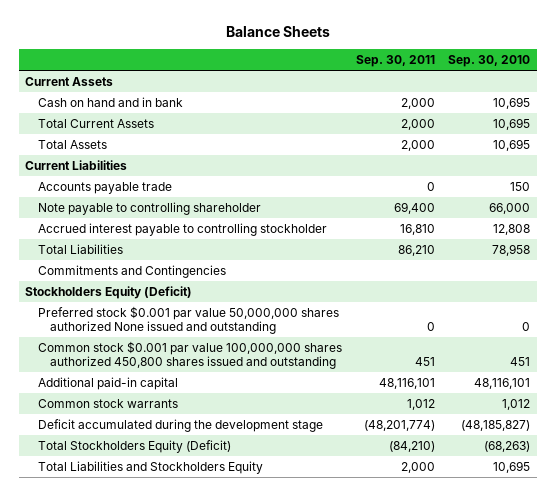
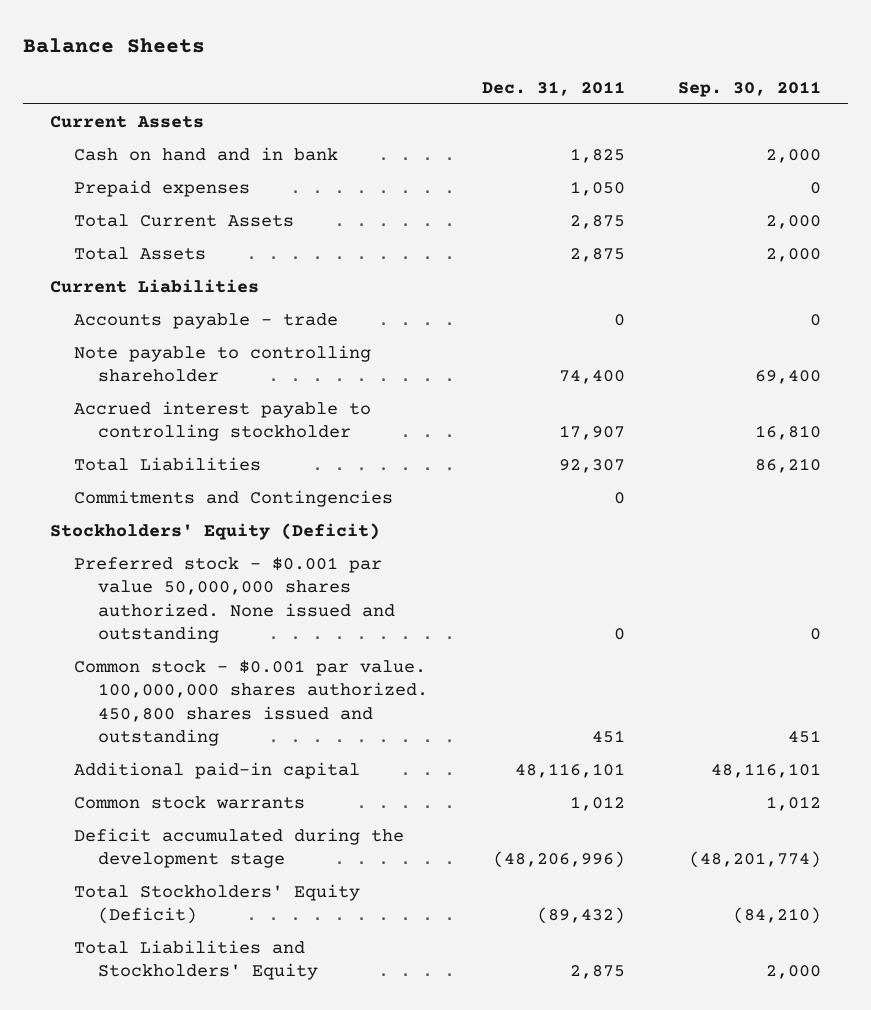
- | Sep. 30, 2011 | Sep. 30, 2010
+ | Dec. 31, 2011 | Sep. 30, 2011
+ Prepaid expenses | 1,050 | 0
- Accounts payable trade | 0 | 150
+ Accounts payable - trade | 0 | 0
- Stockholders Equity (Deficit)
- Preferred stock $0.001 par value 50,000,000 shares authorized None issued and outstanding | 0 | 0
- Common stock $0.001 par value 100,000,000 shares authorized 450,800 shares issued and outstanding | 451 | 451
+ Stockholders' Equity (Deficit)
+ Preferred stock - $0.001 par value 50,000,000 shares authorized. None issued and outstanding | 0 | 0
+ Common stock - $0.001 par value. 100,000,000 shares authorized. 450,800 shares issued and outstanding | 451 | 451
- Total Stockholders Equity (Deficit) | (84,210) | (68,263)
- Total Liabilities and Stockholders Equity | 2,000 | 10,695
+ Total Stockholders' Equity (Deficit) | (89,432) | (84,210)
+ Total Liabilities and Stockholders' Equity | 2,875 | 2,000

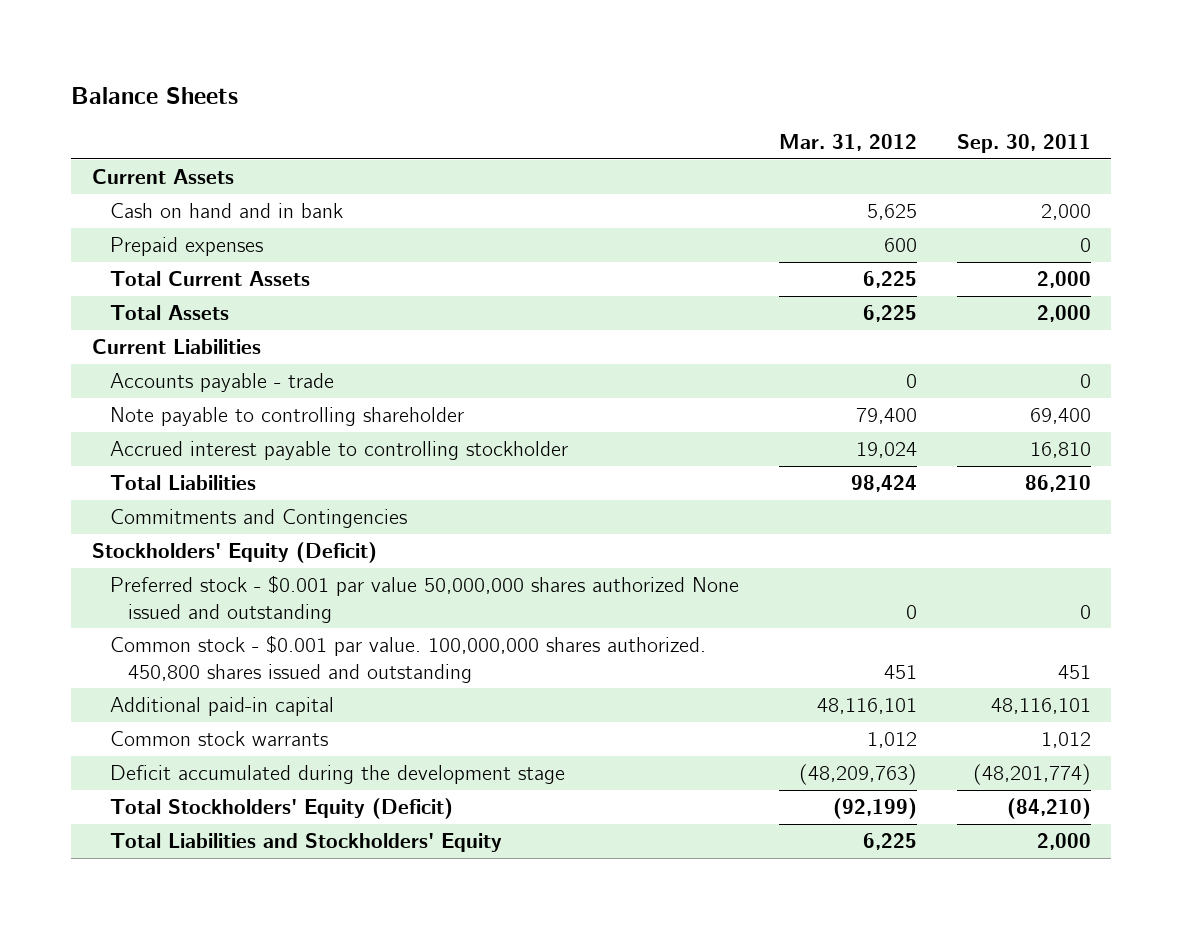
- | Dec. 31, 2011 | Sep. 30, 2011
+ | Mar. 31, 2012 | Sep. 30, 2011
- Preferred stock - $0.001 par value 50,000,000 shares authorized. None issued and outstanding | 0 | 0
+ Preferred stock - $0.001 par value 50,000,000 shares authorized None issued and outstanding | 0 | 0

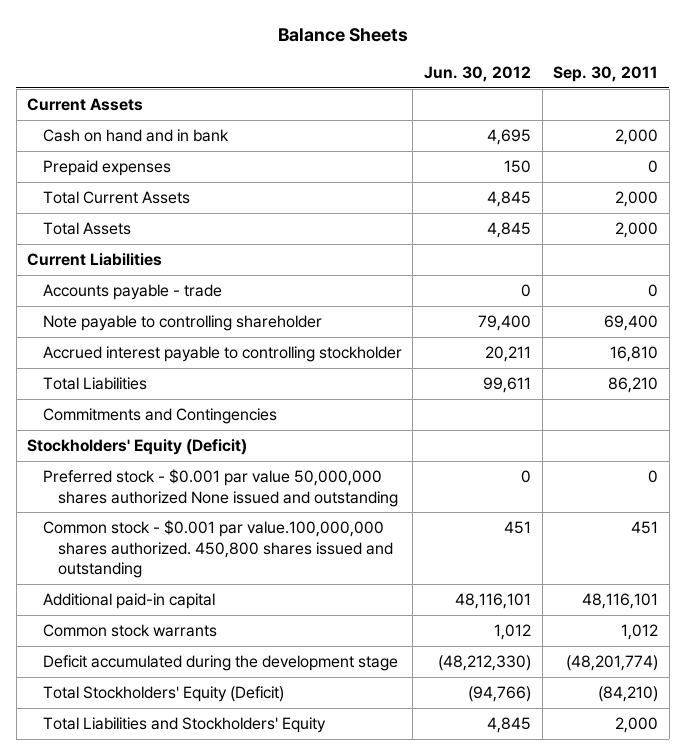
- | Mar. 31, 2012 | Sep. 30, 2011
+ | Jun. 30, 2012 | Sep. 30, 2011
- Common stock - $0.001 par value. 100,000,000 shares authorized. 450,800 shares issued and outstanding | 451 | 451
+ Common stock - $0.001 par value.100,000,000 shares authorized. 450,800 shares issued and outstanding | 451 | 451

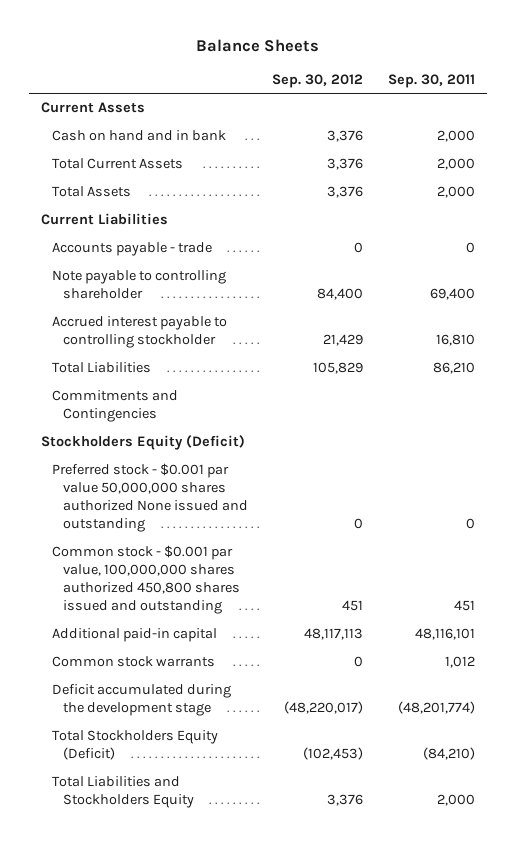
- | Jun. 30, 2012 | Sep. 30, 2011
+ | Sep. 30, 2012 | Sep. 30, 2011
- Prepaid expenses | 150 | 0
- Stockholders' Equity (Deficit)
+ Stockholders Equity (Deficit)
- Common stock - $0.001 par value.100,000,000 shares authorized. 450,800 shares issued and outstanding | 451 | 451
+ Common stock - $0.001 par value, 100,000,000 shares authorized 450,800 shares issued and outstanding | 451 | 451
- Total Stockholders' Equity (Deficit) | (94,766) | (84,210)
- Total Liabilities and Stockholders' Equity | 4,845 | 2,000
+ Total Stockholders Equity (Deficit) | (102,453) | (84,210)
+ Total Liabilities and Stockholders Equity | 3,376 | 2,000

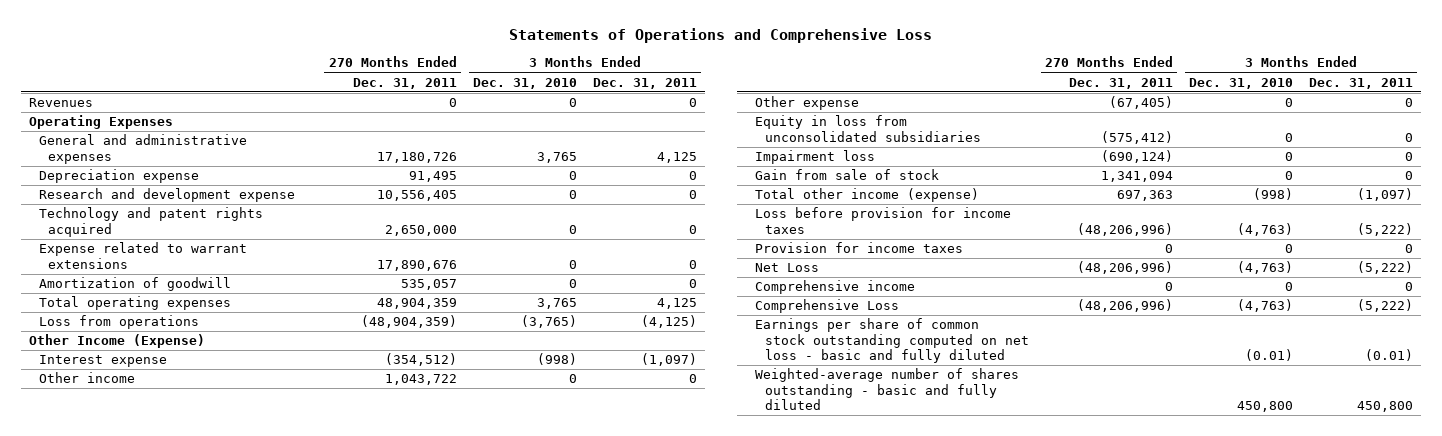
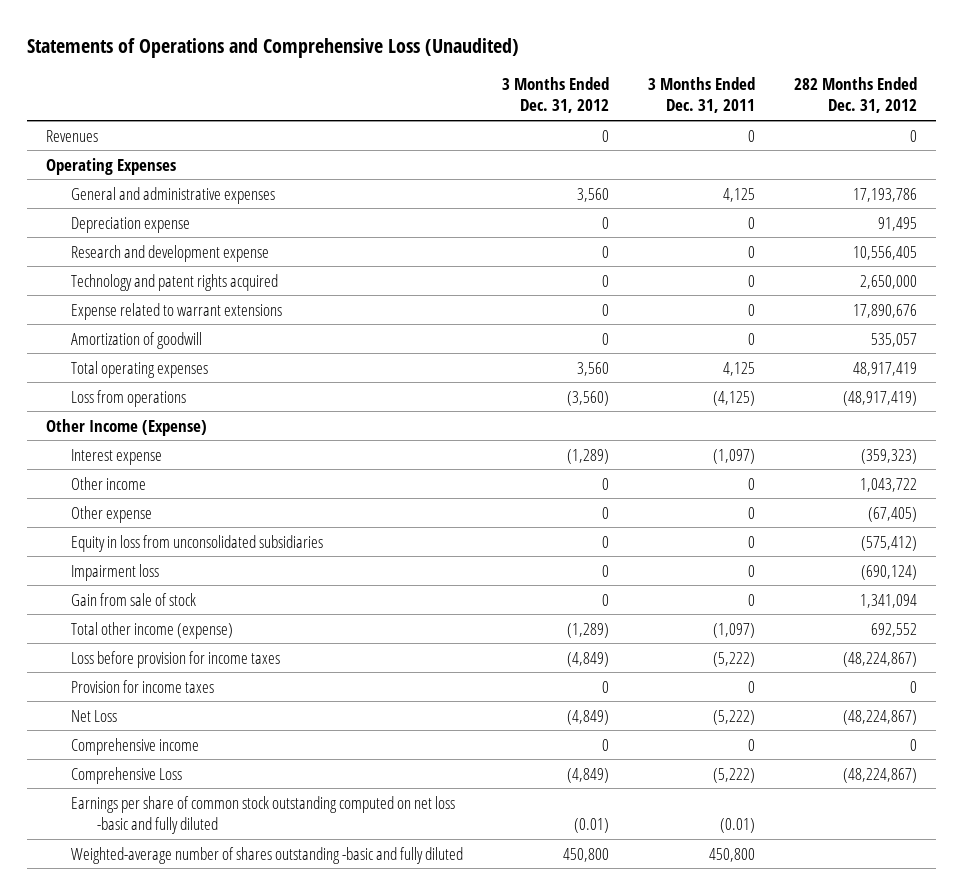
- Statements of Operations and Comprehensive Loss
+ Statements of Operations and Comprehensive Loss (Unaudited)
- | 270 Months Ended Dec. 31, 2011 | 3 Months Ended Dec. 31, 2010 | 3 Months Ended Dec. 31, 2011
+ | 3 Months Ended Dec. 31, 2012 | 3 Months Ended Dec. 31, 2011 | 282 Months Ended Dec. 31, 2012
- Earnings per share of common stock outstanding computed on net loss - basic and fully diluted | | (0.01) | (0.01)
- Weighted-average number of shares outstanding - basic and fully diluted | | 450,800 | 450,800
+ Earnings per share of common stock outstanding computed on net loss -basic and fully diluted | (0.01) | (0.01) |
+ Weighted-average number of shares outstanding -basic and fully diluted | 450,800 | 450,800 |

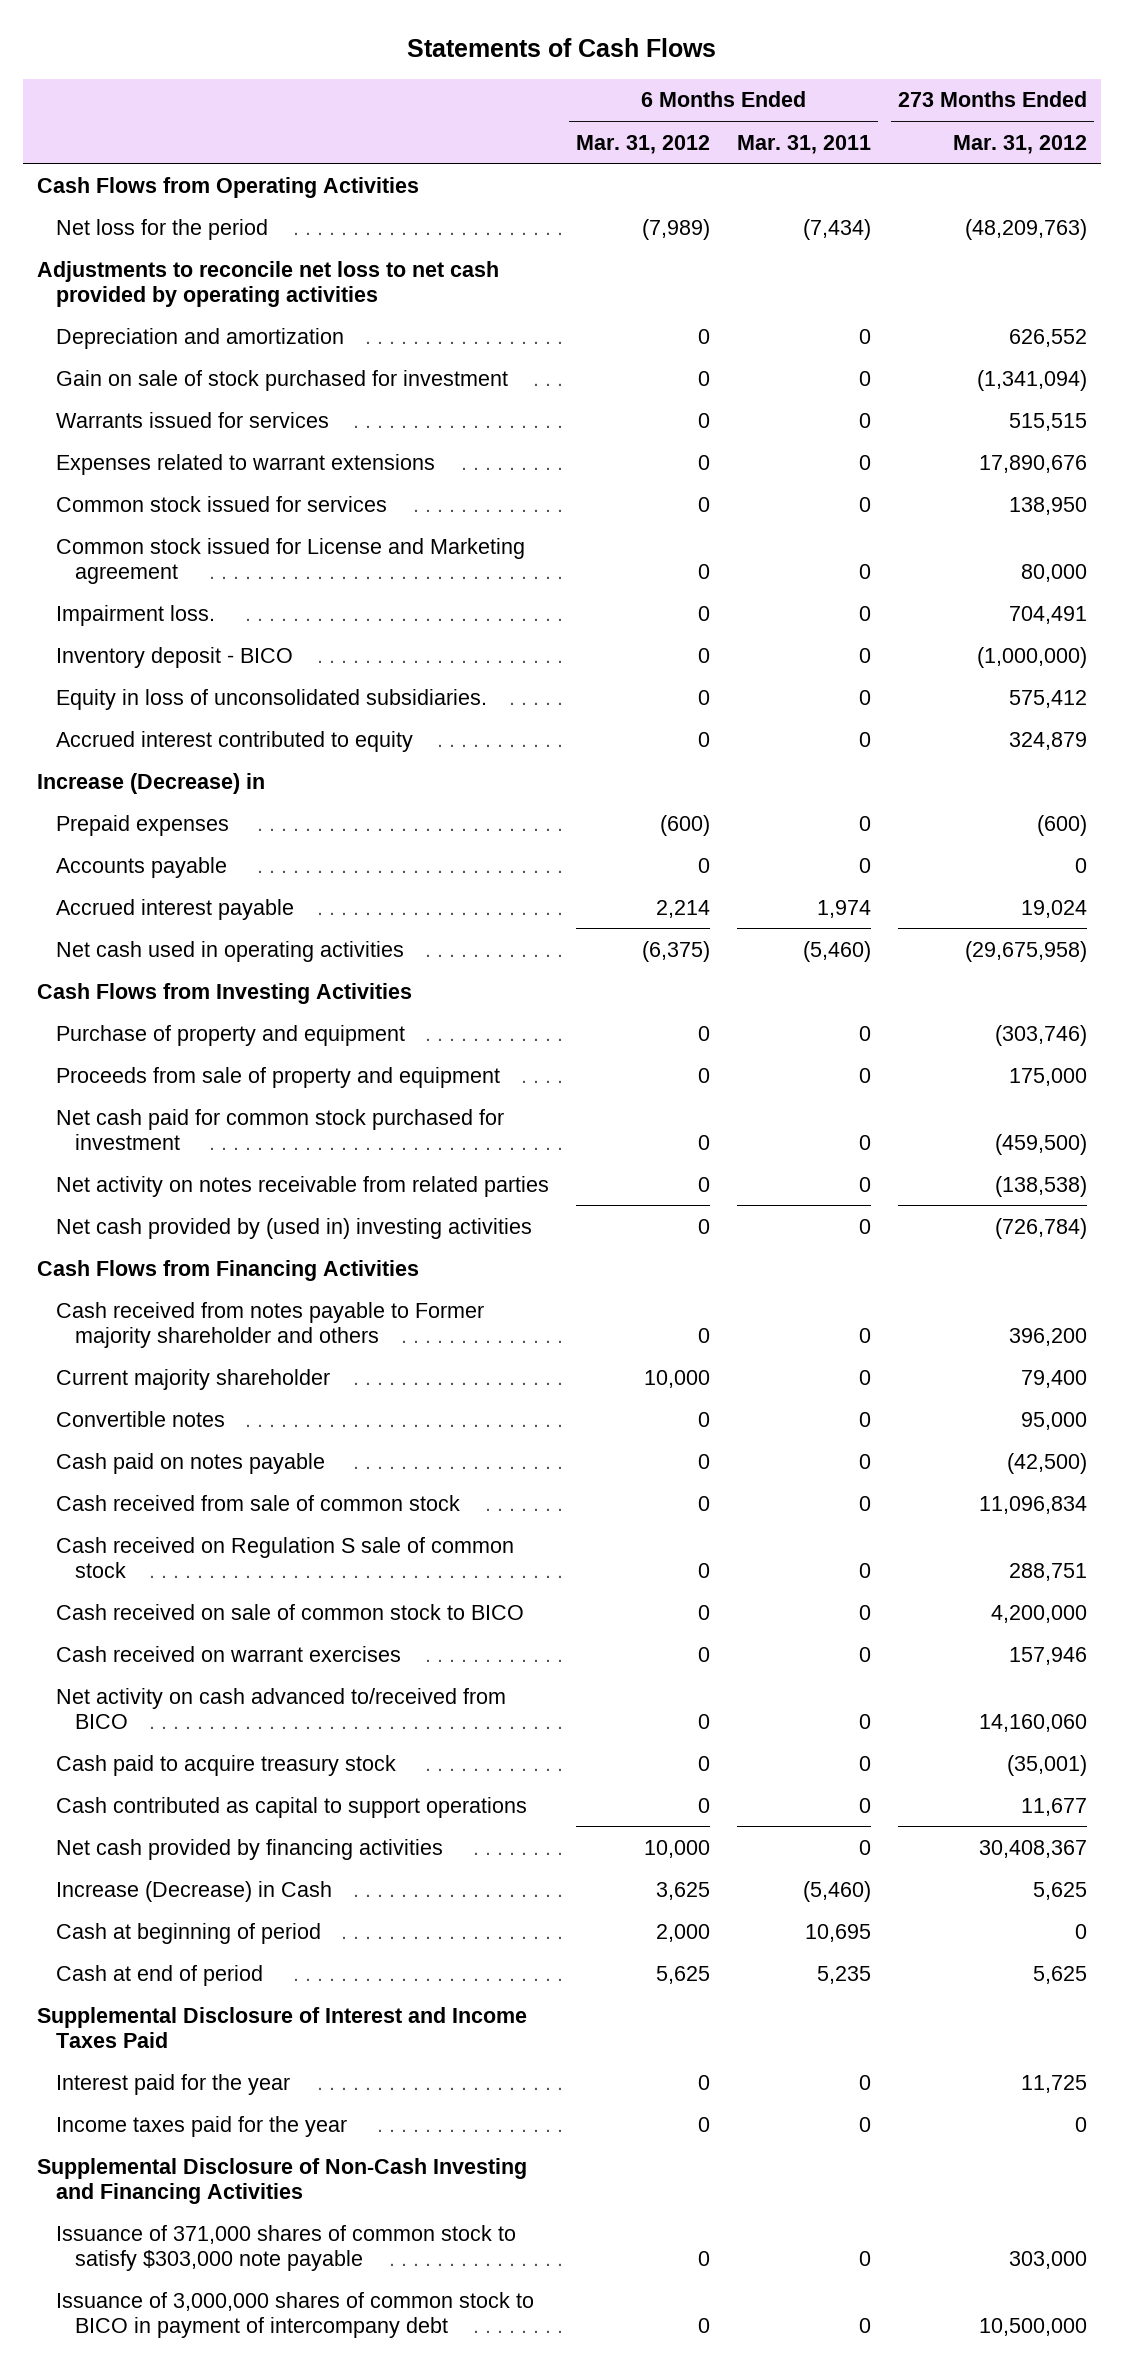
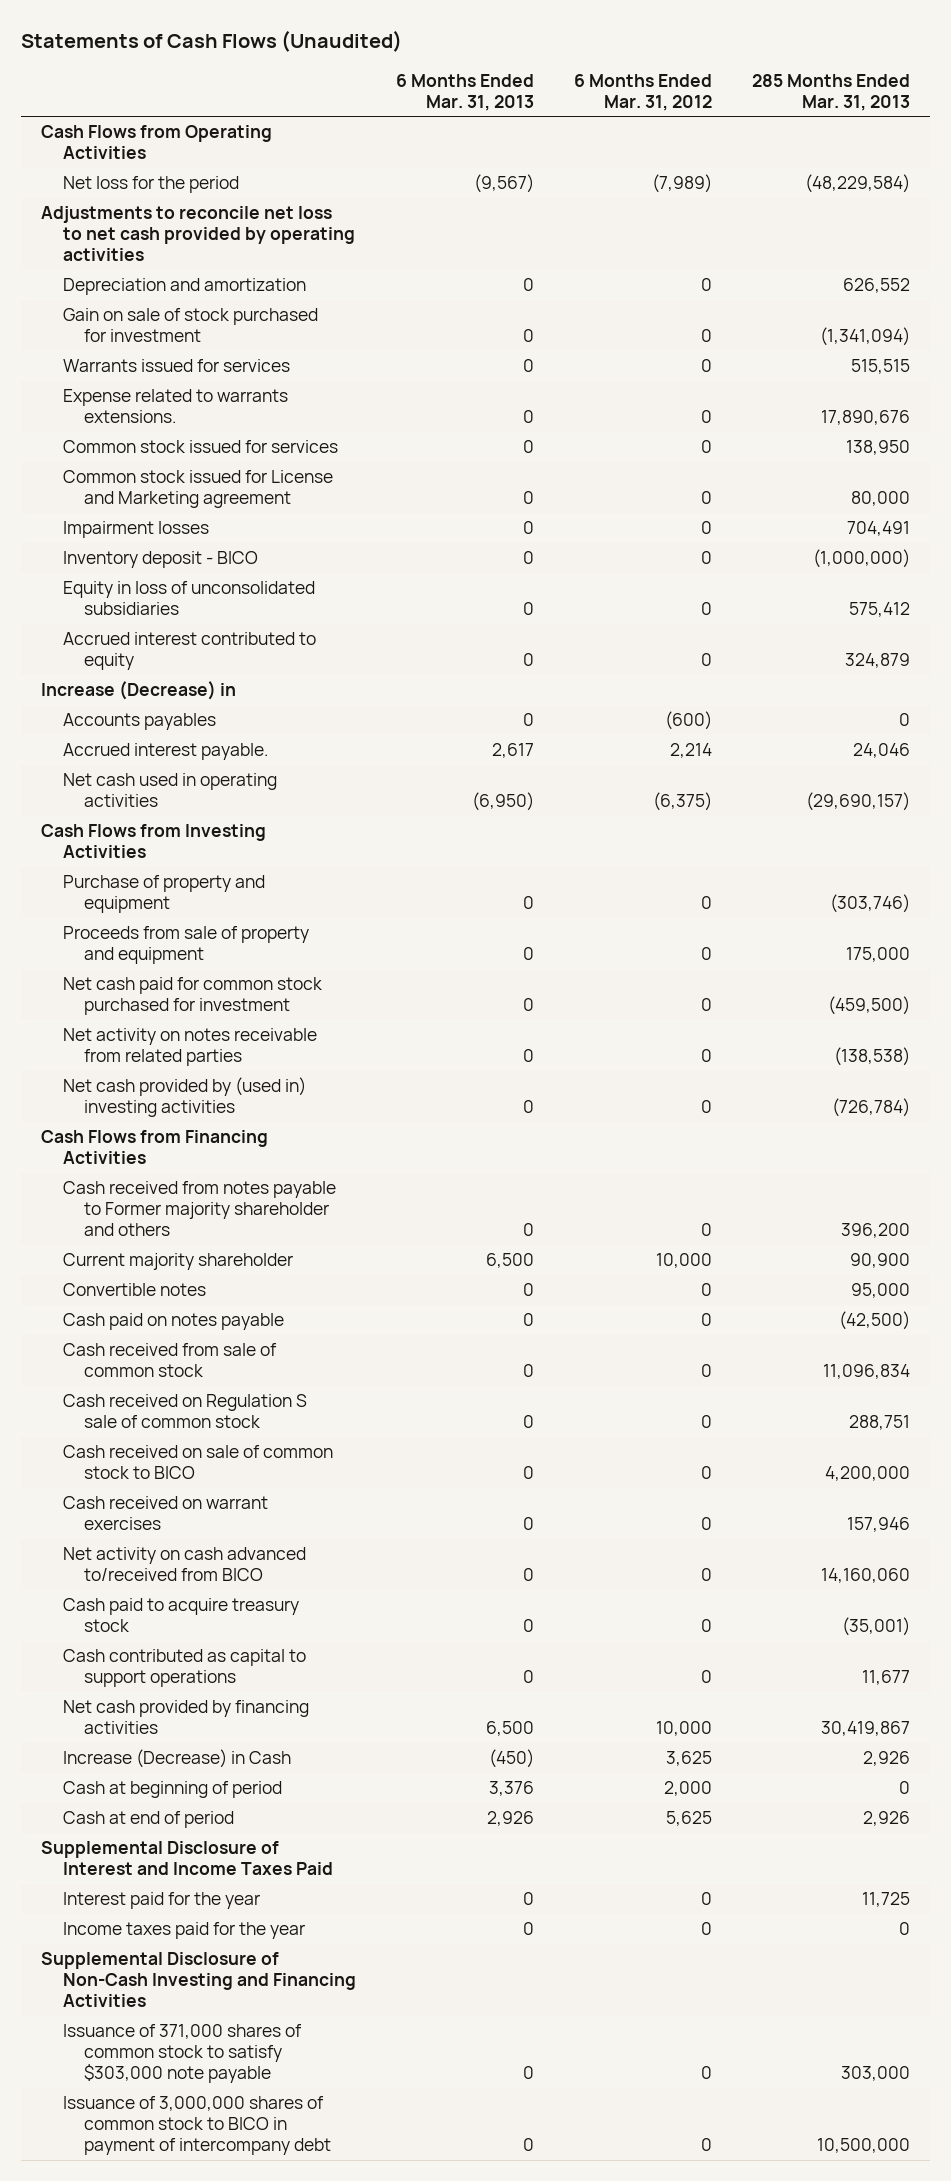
- Statements of Cash Flows
+ Statements of Cash Flows (Unaudited)
- | 6 Months Ended Mar. 31, 2012 | 6 Months Ended Mar. 31, 2011 | 273 Months Ended Mar. 31, 2012
+ | 6 Months Ended Mar. 31, 2013 | 6 Months Ended Mar. 31, 2012 | 285 Months Ended Mar. 31, 2013
- Expenses related to warrant extensions | 0 | 0 | 17,890,676
+ Expense related to warrants extensions. | 0 | 0 | 17,890,676
- Impairment loss. | 0 | 0 | 704,491
+ Impairment losses | 0 | 0 | 704,491
- Equity in loss of unconsolidated subsidiaries. | 0 | 0 | 575,412
+ Equity in loss of unconsolidated subsidiaries | 0 | 0 | 575,412
- Prepaid expenses | (600) | 0 | (600)
- Accounts payable | 0 | 0 | 0
- Accrued interest payable | 2,214 | 1,974 | 19,024
+ Accounts payables | 0 | (600) | 0
+ Accrued interest payable. | 2,617 | 2,214 | 24,046

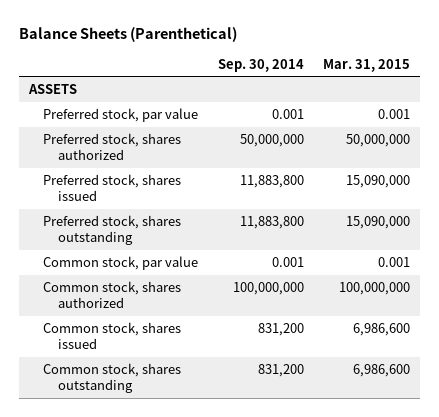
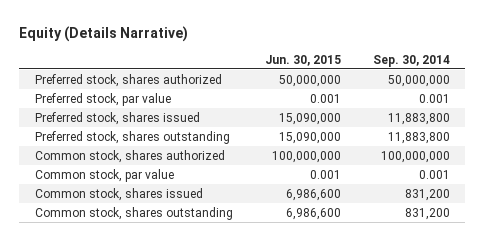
- Balance Sheets (Parenthetical)
+ Equity (Details Narrative)
- | Sep. 30, 2014 | Mar. 31, 2015
+ | Jun. 30, 2015 | Sep. 30, 2014
- ASSETS
moved down: Preferred stock, par value | 0.001 | 0.001
moved down: Common stock, par value | 0.001 | 0.001

